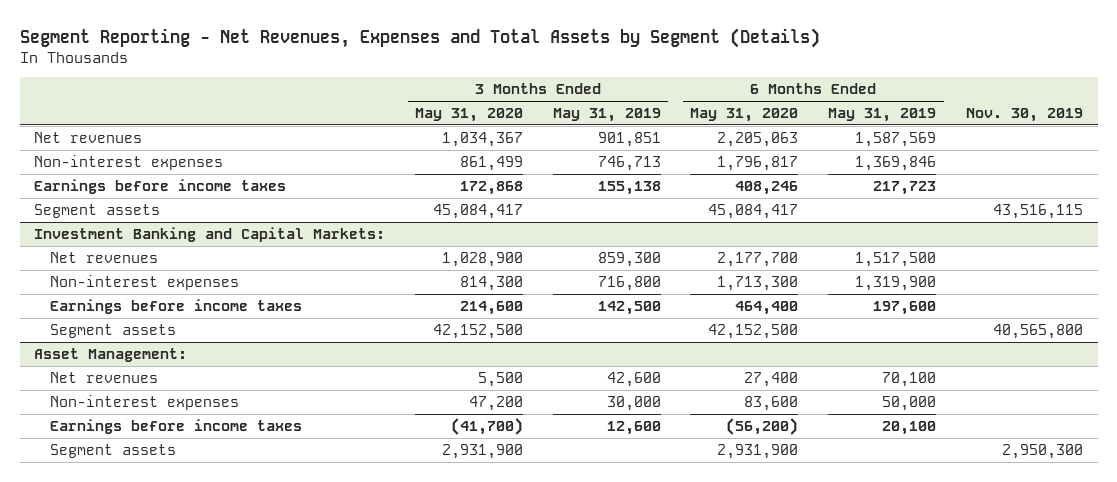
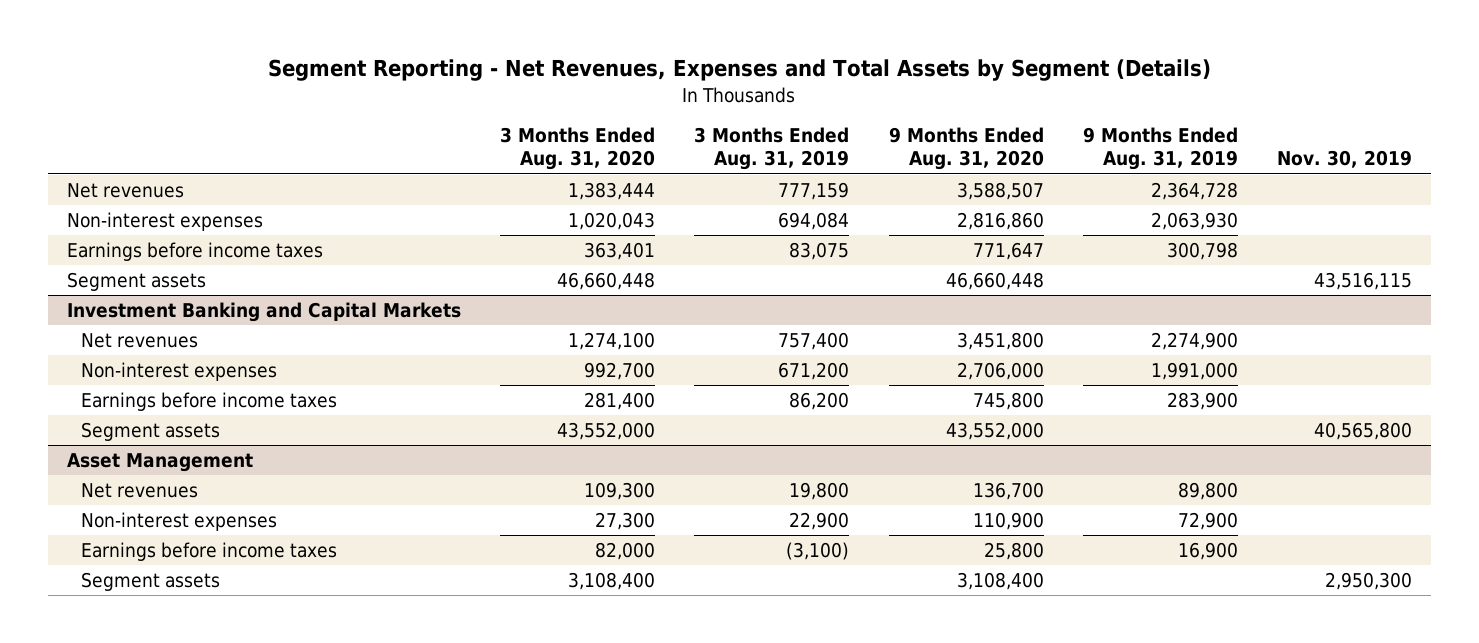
- | 3 Months Ended May 31, 2020 | 3 Months Ended May 31, 2019 | 6 Months Ended May 31, 2020 | 6 Months Ended May 31, 2019 | Nov. 30, 2019
+ | 3 Months Ended Aug. 31, 2020 | 3 Months Ended Aug. 31, 2019 | 9 Months Ended Aug. 31, 2020 | 9 Months Ended Aug. 31, 2019 | Nov. 30, 2019
- Investment Banking and Capital Markets:
+ Investment Banking and Capital Markets
- Asset Management:
+ Asset Management

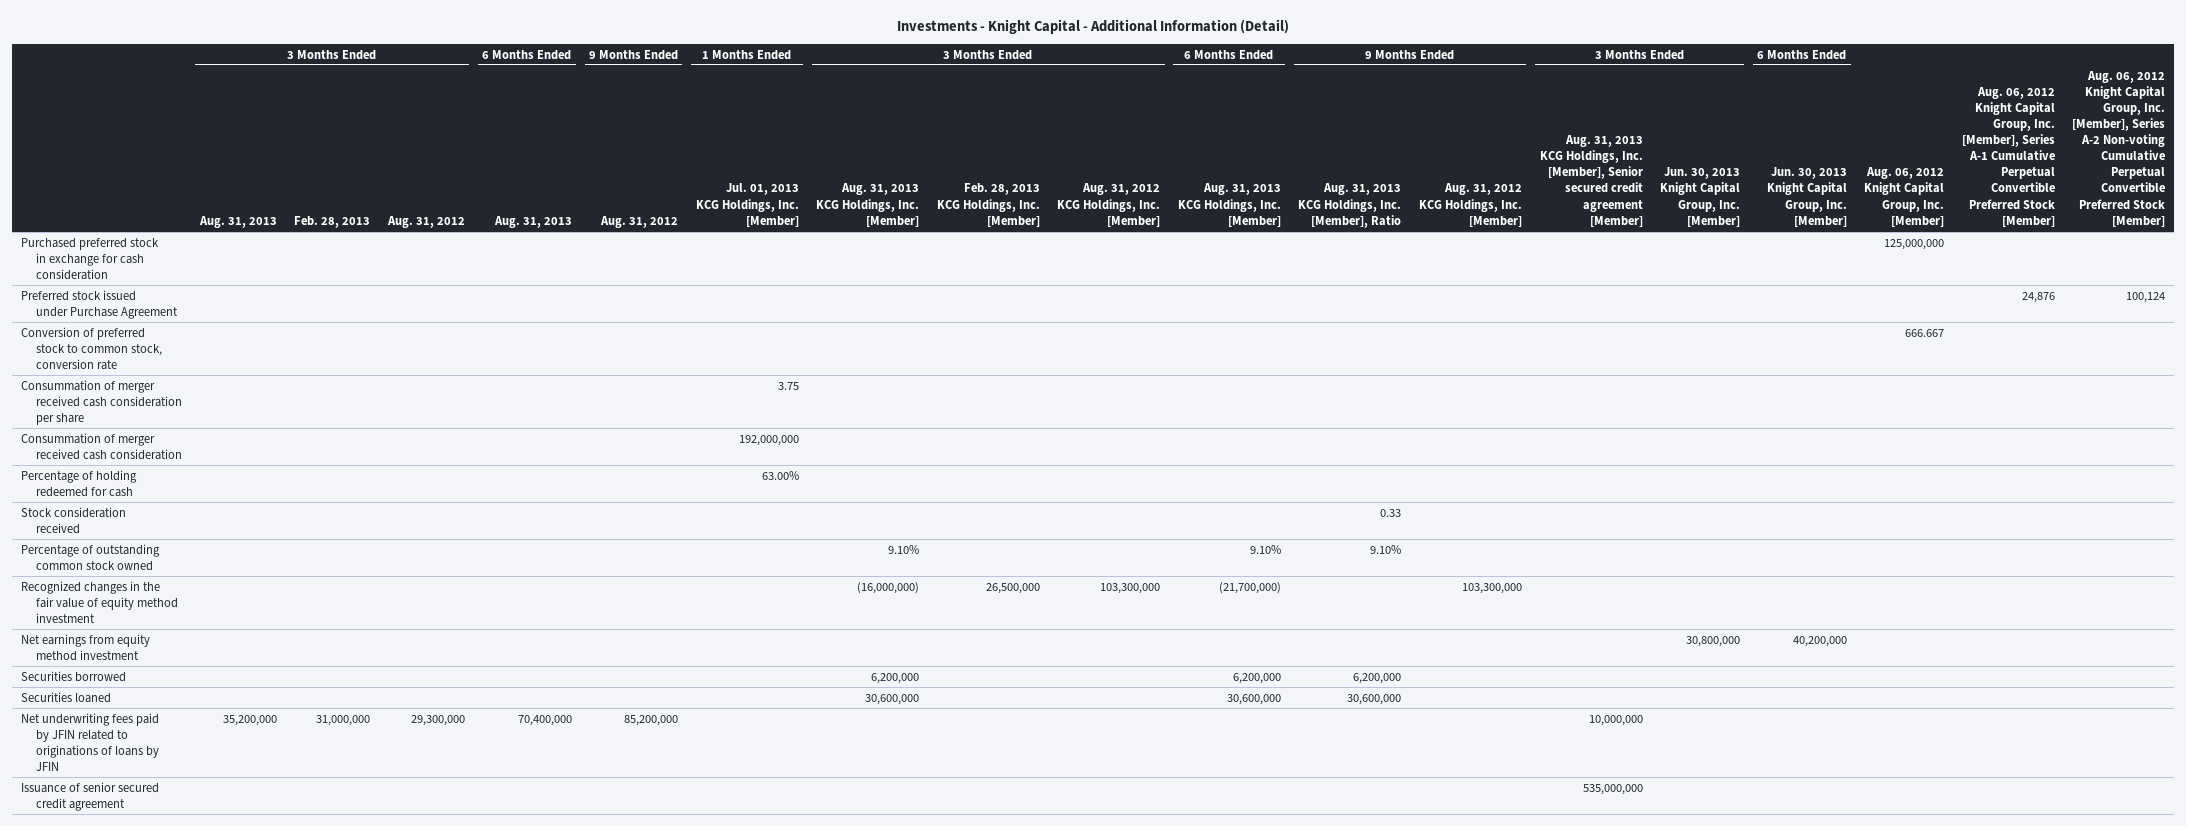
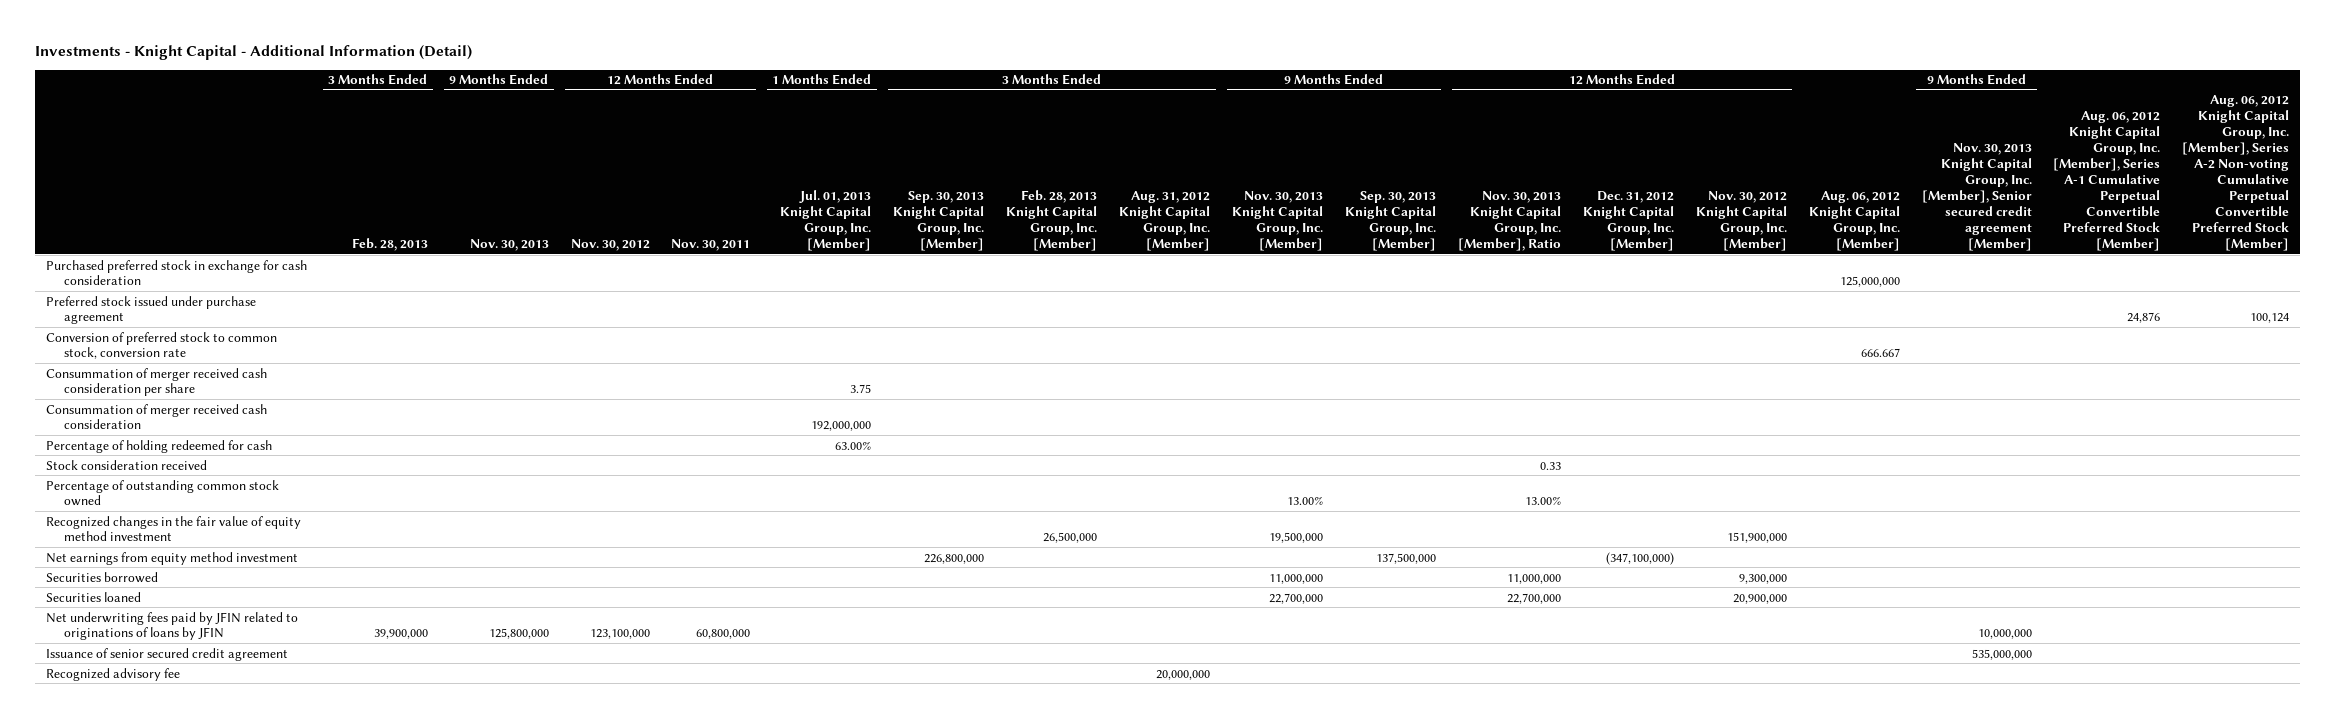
- | 3 Months Ended Aug. 31, 2013 | 3 Months Ended Feb. 28, 2013 | 3 Months Ended Aug. 31, 2012 | 6 Months Ended Aug. 31, 2013 | 9 Months Ended Aug. 31, 2012 | 1 Months Ended Jul. 01, 2013 KCG Holdings, Inc. [Member] | 3 Months Ended Aug. 31, 2013 KCG Holdings, Inc. [Member] | 3 Months Ended Feb. 28, 2013 KCG Holdings, Inc. [Member] | 3 Months Ended Aug. 31, 2012 KCG Holdings, Inc. [Member] | 6 Months Ended Aug. 31, 2013 KCG Holdings, Inc. [Member] | 9 Months Ended Aug. 31, 2013 KCG Holdings, Inc. [Member], Ratio | 9 Months Ended Aug. 31, 2012 KCG Holdings, Inc. [Member] | 3 Months Ended Aug. 31, 2013 KCG Holdings, Inc. [Member], Senior secured credit agreement [Member] | 3 Months Ended Jun. 30, 2013 Knight Capital Group, Inc. [Member] | 6 Months Ended Jun. 30, 2013 Knight Capital Group, Inc. [Member] | Aug. 06, 2012 Knight Capital Group, Inc. [Member] | Aug. 06, 2012 Knight Capital Group, Inc. [Member], Series A-1 Cumulative Perpetual Convertible Preferred Stock [Member] | Aug. 06, 2012 Knight Capital Group, Inc. [Member], Series A-2 Non-voting Cumulative Perpetual Convertible Preferred Stock [Member]
+ | 3 Months Ended Feb. 28, 2013 | 9 Months Ended Nov. 30, 2013 | 12 Months Ended Nov. 30, 2012 | 12 Months Ended Nov. 30, 2011 | 1 Months Ended Jul. 01, 2013 Knight Capital Group, Inc. [Member] | 3 Months Ended Sep. 30, 2013 Knight Capital Group, Inc. [Member] | 3 Months Ended Feb. 28, 2013 Knight Capital Group, Inc. [Member] | 3 Months Ended Aug. 31, 2012 Knight Capital Group, Inc. [Member] | 9 Months Ended Nov. 30, 2013 Knight Capital Group, Inc. [Member] | 9 Months Ended Sep. 30, 2013 Knight Capital Group, Inc. [Member] | 12 Months Ended Nov. 30, 2013 Knight Capital Group, Inc. [Member], Ratio | 12 Months Ended Dec. 31, 2012 Knight Capital Group, Inc. [Member] | 12 Months Ended Nov. 30, 2012 Knight Capital Group, Inc. [Member] | Aug. 06, 2012 Knight Capital Group, Inc. [Member] | 9 Months Ended Nov. 30, 2013 Knight Capital Group, Inc. [Member], Senior secured credit agreement [Member] | Aug. 06, 2012 Knight Capital Group, Inc. [Member], Series A-1 Cumulative Perpetual Convertible Preferred Stock [Member] | Aug. 06, 2012 Knight Capital Group, Inc. [Member], Series A-2 Non-voting Cumulative Perpetual Convertible Preferred Stock [Member]
- Preferred stock issued under Purchase Agreement | | | | | | | | | | | | | | | | | 24,876 | 100,124
+ Preferred stock issued under purchase agreement | | | | | | | | | | | | | | | | 24,876 | 100,124
- Net underwriting fees paid by JFIN related to originations of loans by JFIN | 35,200,000 | 31,000,000 | 29,300,000 | 70,400,000 | 85,200,000 | | | | | | | | 10,000,000 | | | | |
+ Net underwriting fees paid by JFIN related to originations of loans by JFIN | 39,900,000 | 125,800,000 | 123,100,000 | 60,800,000 | | | | | | | | | | | 10,000,000 | |
+ Recognized advisory fee | | | | | | | | 20,000,000 | | | | | | | | |

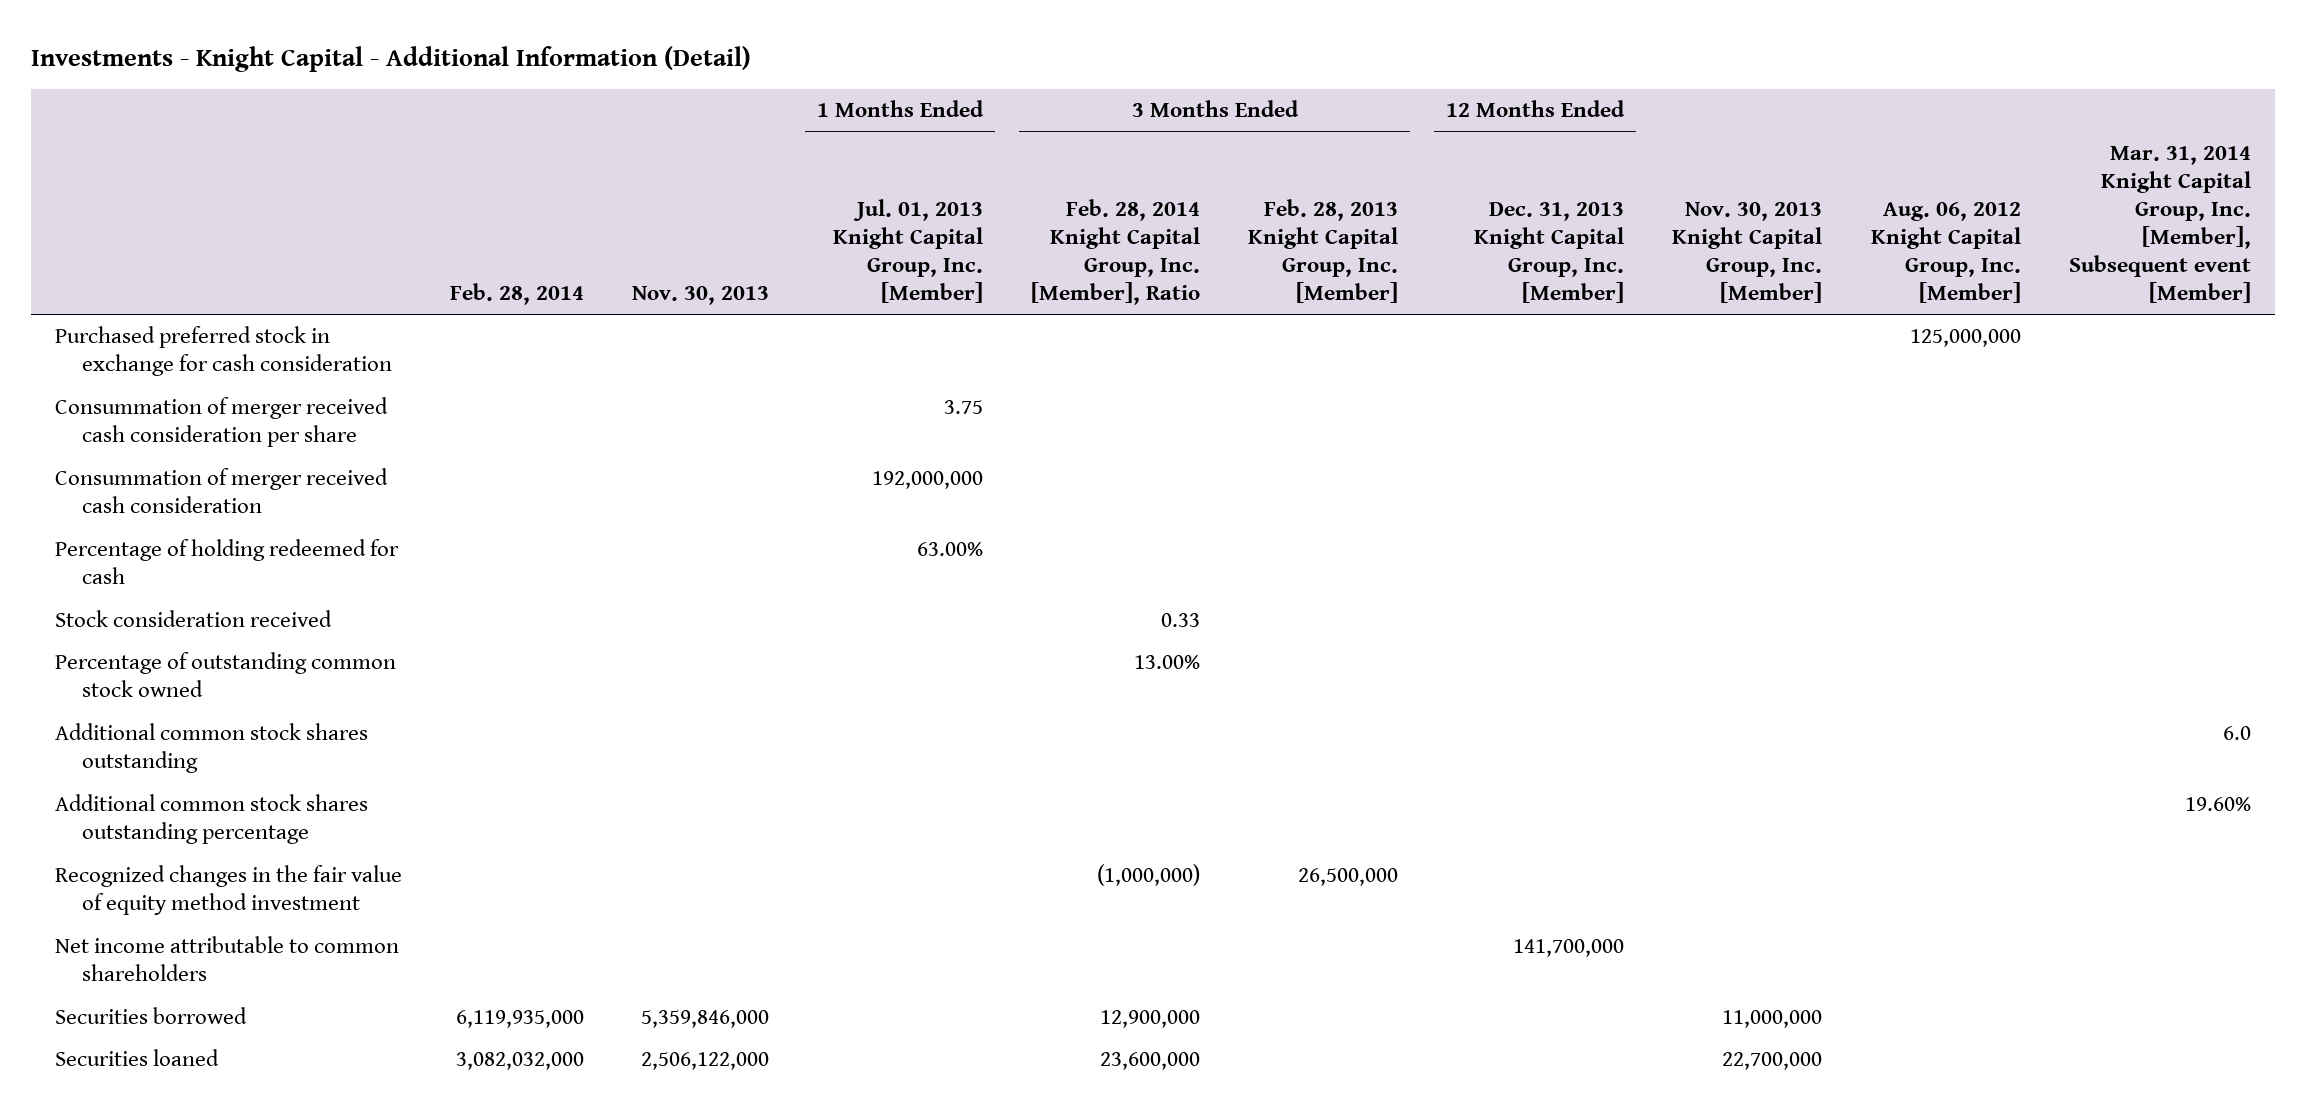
- | 3 Months Ended Feb. 28, 2013 | 9 Months Ended Nov. 30, 2013 | 12 Months Ended Nov. 30, 2012 | 12 Months Ended Nov. 30, 2011 | 1 Months Ended Jul. 01, 2013 Knight Capital Group, Inc. [Member] | 3 Months Ended Sep. 30, 2013 Knight Capital Group, Inc. [Member] | 3 Months Ended Feb. 28, 2013 Knight Capital Group, Inc. [Member] | 3 Months Ended Aug. 31, 2012 Knight Capital Group, Inc. [Member] | 9 Months Ended Nov. 30, 2013 Knight Capital Group, Inc. [Member] | 9 Months Ended Sep. 30, 2013 Knight Capital Group, Inc. [Member] | 12 Months Ended Nov. 30, 2013 Knight Capital Group, Inc. [Member], Ratio | 12 Months Ended Dec. 31, 2012 Knight Capital Group, Inc. [Member] | 12 Months Ended Nov. 30, 2012 Knight Capital Group, Inc. [Member] | Aug. 06, 2012 Knight Capital Group, Inc. [Member] | 9 Months Ended Nov. 30, 2013 Knight Capital Group, Inc. [Member], Senior secured credit agreement [Member] | Aug. 06, 2012 Knight Capital Group, Inc. [Member], Series A-1 Cumulative Perpetual Convertible Preferred Stock [Member] | Aug. 06, 2012 Knight Capital Group, Inc. [Member], Series A-2 Non-voting Cumulative Perpetual Convertible Preferred Stock [Member]
+ | Feb. 28, 2014 | Nov. 30, 2013 | 1 Months Ended Jul. 01, 2013 Knight Capital Group, Inc. [Member] | 3 Months Ended Feb. 28, 2014 Knight Capital Group, Inc. [Member], Ratio | 3 Months Ended Feb. 28, 2013 Knight Capital Group, Inc. [Member] | 12 Months Ended Dec. 31, 2013 Knight Capital Group, Inc. [Member] | Nov. 30, 2013 Knight Capital Group, Inc. [Member] | Aug. 06, 2012 Knight Capital Group, Inc. [Member] | Mar. 31, 2014 Knight Capital Group, Inc. [Member], Subsequent event [Member]
- Preferred stock issued under purchase agreement | | | | | | | | | | | | | | | | 24,876 | 100,124
- Conversion of preferred stock to common stock, conversion rate | | | | | | | | | | | | | | 666.667 | | |
+ Additional common stock shares outstanding | | | | | | | | | 6.0
+ Additional common stock shares outstanding percentage | | | | | | | | | 19.60%
- Net earnings from equity method investment | | | | | | 226,800,000 | | | | 137,500,000 | | (347,100,000) | | | | |
+ Net income attributable to common shareholders | | | | | | 141,700,000 | | |
- Net underwriting fees paid by JFIN related to originations of loans by JFIN | 39,900,000 | 125,800,000 | 123,100,000 | 60,800,000 | | | | | | | | | | | 10,000,000 | |
- Issuance of senior secured credit agreement | | | | | | | | | | | | | | | 535,000,000 | |
- Recognized advisory fee | | | | | | | | 20,000,000 | | | | | | | | |

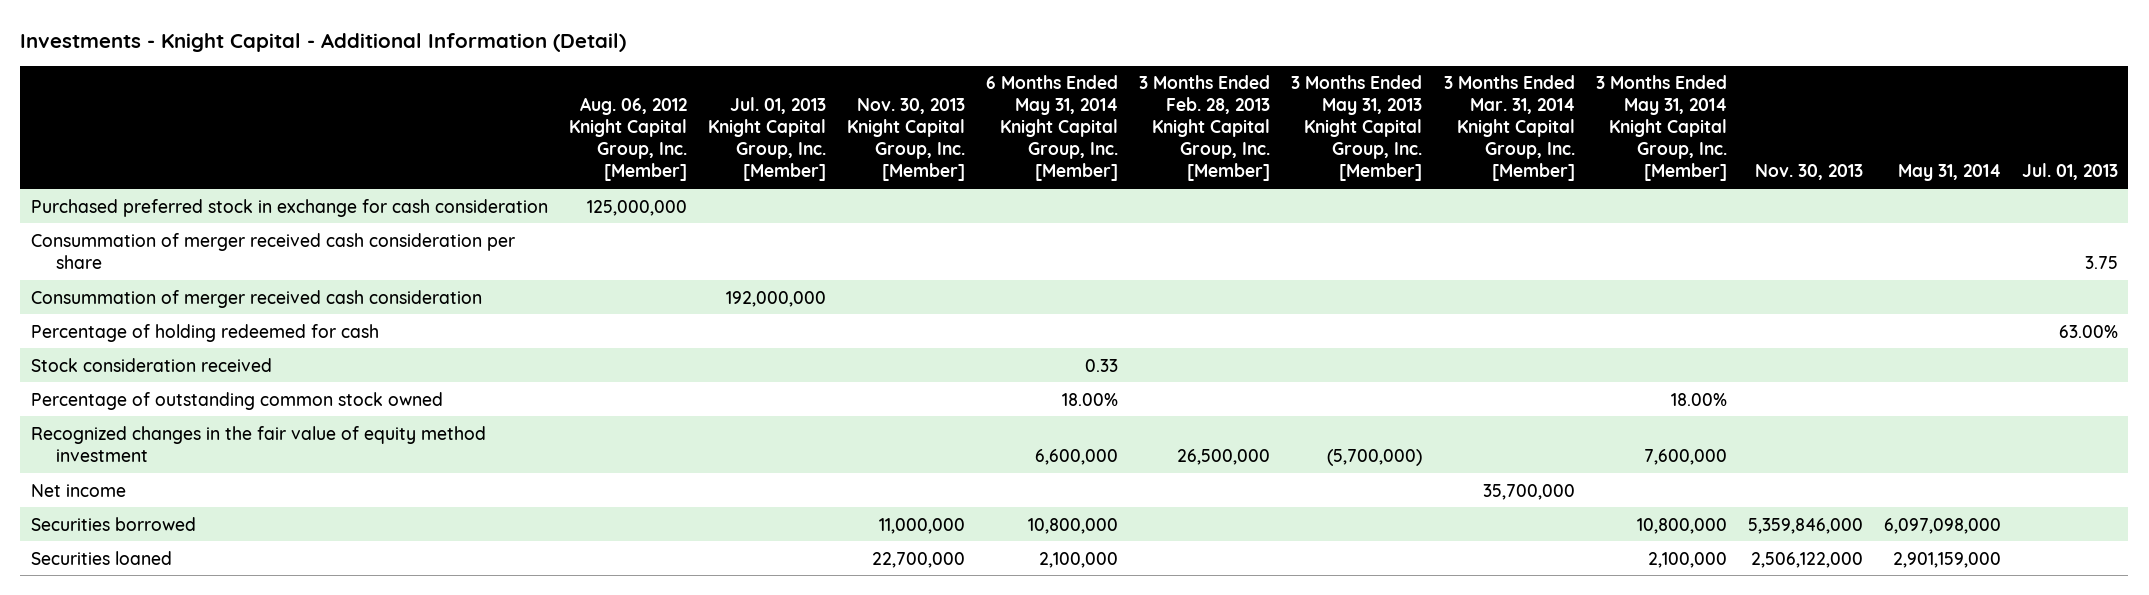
- | Feb. 28, 2014 | Nov. 30, 2013 | 1 Months Ended Jul. 01, 2013 Knight Capital Group, Inc. [Member] | 3 Months Ended Feb. 28, 2014 Knight Capital Group, Inc. [Member], Ratio | 3 Months Ended Feb. 28, 2013 Knight Capital Group, Inc. [Member] | 12 Months Ended Dec. 31, 2013 Knight Capital Group, Inc. [Member] | Nov. 30, 2013 Knight Capital Group, Inc. [Member] | Aug. 06, 2012 Knight Capital Group, Inc. [Member] | Mar. 31, 2014 Knight Capital Group, Inc. [Member], Subsequent event [Member]
+ | Aug. 06, 2012 Knight Capital Group, Inc. [Member] | Jul. 01, 2013 Knight Capital Group, Inc. [Member] | Nov. 30, 2013 Knight Capital Group, Inc. [Member] | 6 Months Ended May 31, 2014 Knight Capital Group, Inc. [Member] | 3 Months Ended Feb. 28, 2013 Knight Capital Group, Inc. [Member] | 3 Months Ended May 31, 2013 Knight Capital Group, Inc. [Member] | 3 Months Ended Mar. 31, 2014 Knight Capital Group, Inc. [Member] | 3 Months Ended May 31, 2014 Knight Capital Group, Inc. [Member] | Nov. 30, 2013 | May 31, 2014 | Jul. 01, 2013
- Additional common stock shares outstanding | | | | | | | | | 6.0
- Additional common stock shares outstanding percentage | | | | | | | | | 19.60%
- Net income attributable to common shareholders | | | | | | 141,700,000 | | |
+ Net income | | | | | | | 35,700,000 | | | |

